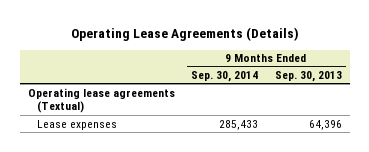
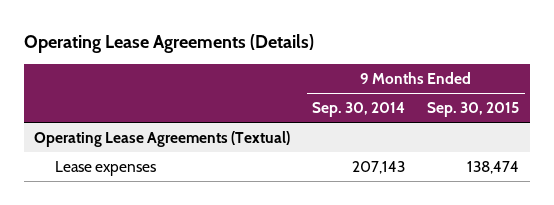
- | 9 Months Ended Sep. 30, 2014 | 9 Months Ended Sep. 30, 2013
+ | 9 Months Ended Sep. 30, 2014 | 9 Months Ended Sep. 30, 2015
- Operating lease agreements (Textual)
- Lease expenses | 285,433 | 64,396
+ Operating Lease Agreements (Textual)
+ Lease expenses | 207,143 | 138,474

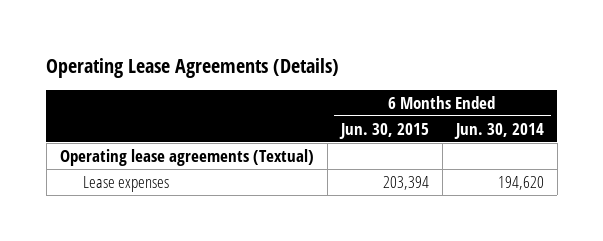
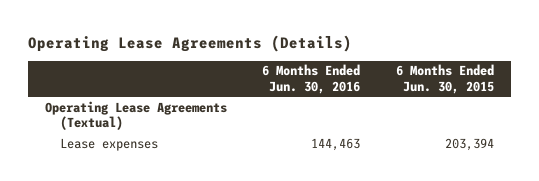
- | 6 Months Ended Jun. 30, 2015 | 6 Months Ended Jun. 30, 2014
+ | 6 Months Ended Jun. 30, 2016 | 6 Months Ended Jun. 30, 2015
- Operating lease agreements (Textual)
+ Operating Lease Agreements (Textual)

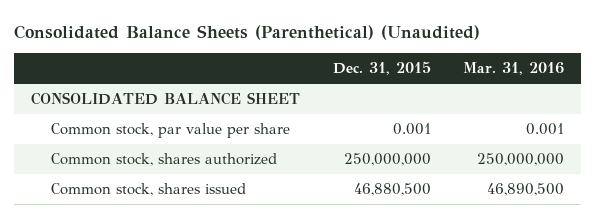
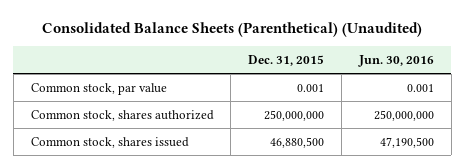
- | Dec. 31, 2015 | Mar. 31, 2016
+ | Dec. 31, 2015 | Jun. 30, 2016
- CONSOLIDATED BALANCE SHEET
- Common stock, par value per share | 0.001 | 0.001
+ Common stock, par value | 0.001 | 0.001

